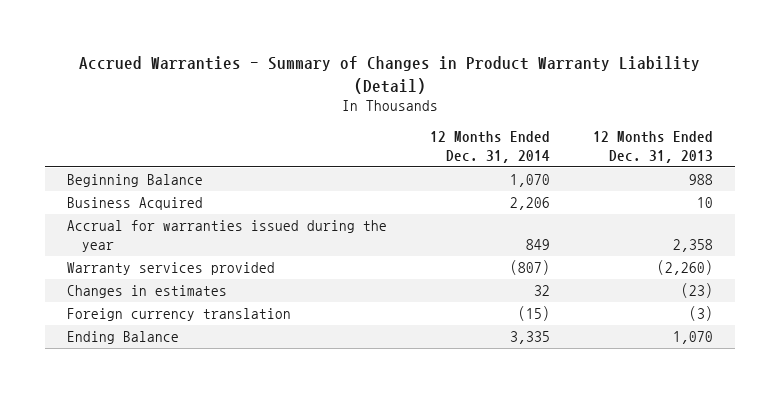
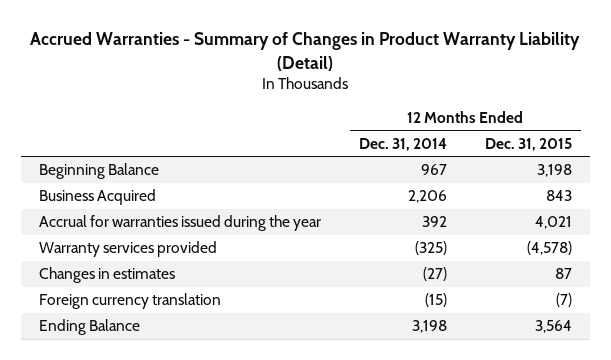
- | 12 Months Ended Dec. 31, 2014 | 12 Months Ended Dec. 31, 2013
+ | 12 Months Ended Dec. 31, 2014 | 12 Months Ended Dec. 31, 2015
- Beginning Balance | 1,070 | 988
+ Beginning Balance | 967 | 3,198
- Accrual for warranties issued during the year | 849 | 2,358
- Warranty services provided | (807) | (2,260)
- Changes in estimates | 32 | (23)
+ Accrual for warranties issued during the year | 392 | 4,021
+ Warranty services provided | (325) | (4,578)
+ Changes in estimates | (27) | 87
- Ending Balance | 3,335 | 1,070
+ Ending Balance | 3,198 | 3,564

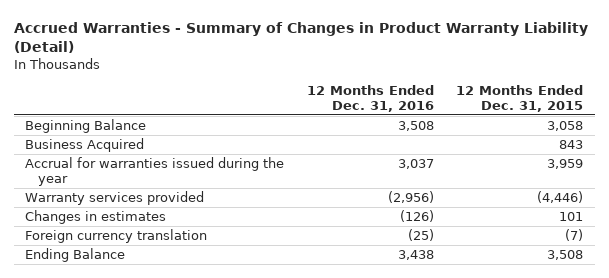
- | 12 Months Ended Dec. 31, 2014 | 12 Months Ended Dec. 31, 2015
+ | 12 Months Ended Dec. 31, 2016 | 12 Months Ended Dec. 31, 2015
- Beginning Balance | 967 | 3,198
+ Beginning Balance | 3,508 | 3,058
- Accrual for warranties issued during the year | 392 | 4,021
- Warranty services provided | (325) | (4,578)
- Changes in estimates | (27) | 87
+ Accrual for warranties issued during the year | 3,037 | 3,959
+ Warranty services provided | (2,956) | (4,446)
+ Changes in estimates | (126) | 101
- Ending Balance | 3,198 | 3,564
+ Ending Balance | 3,438 | 3,508

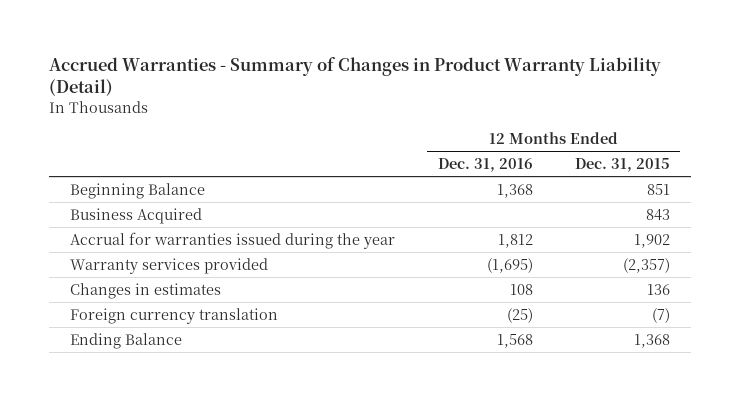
- Beginning Balance | 3,508 | 3,058
+ Beginning Balance | 1,368 | 851
- Accrual for warranties issued during the year | 3,037 | 3,959
- Warranty services provided | (2,956) | (4,446)
- Changes in estimates | (126) | 101
+ Accrual for warranties issued during the year | 1,812 | 1,902
+ Warranty services provided | (1,695) | (2,357)
+ Changes in estimates | 108 | 136
- Ending Balance | 3,438 | 3,508
+ Ending Balance | 1,568 | 1,368

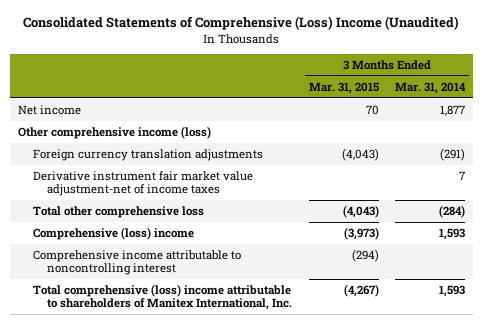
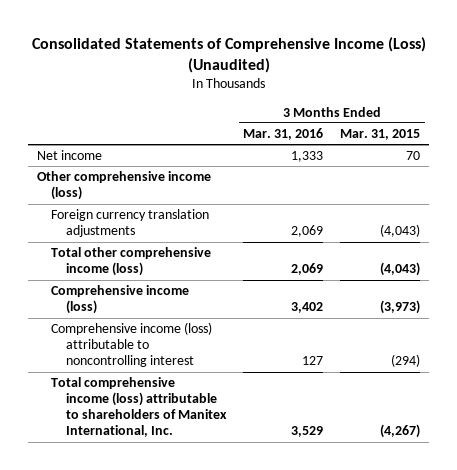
- Consolidated Statements of Comprehensive (Loss) Income (Unaudited)
+ Consolidated Statements of Comprehensive Income (Loss) (Unaudited)
- | 3 Months Ended Mar. 31, 2015 | 3 Months Ended Mar. 31, 2014
+ | 3 Months Ended Mar. 31, 2016 | 3 Months Ended Mar. 31, 2015
- Derivative instrument fair market value adjustment-net of income taxes | | 7
- Total other comprehensive loss | (4,043) | (284)
- Comprehensive (loss) income | (3,973) | 1,593
- Comprehensive income attributable to noncontrolling interest | (294) |
- Total comprehensive (loss) income attributable to shareholders of Manitex International, Inc. | (4,267) | 1,593
+ Total other comprehensive income (loss) | 2,069 | (4,043)
+ Comprehensive income (loss) | 3,402 | (3,973)
+ Comprehensive income (loss) attributable to noncontrolling interest | 127 | (294)
+ Total comprehensive income (loss) attributable to shareholders of Manitex International, Inc. | 3,529 | (4,267)

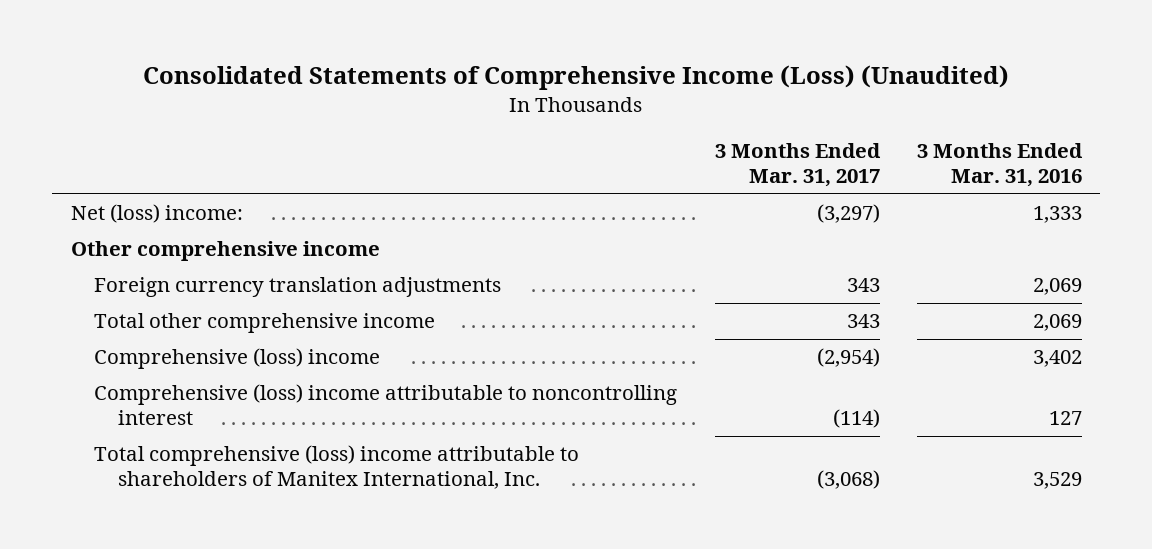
- | 3 Months Ended Mar. 31, 2016 | 3 Months Ended Mar. 31, 2015
+ | 3 Months Ended Mar. 31, 2017 | 3 Months Ended Mar. 31, 2016
- Net income | 1,333 | 70
- Other comprehensive income (loss)
+ Net (loss) income: | (3,297) | 1,333
+ Other comprehensive income
- Total other comprehensive income (loss) | 2,069 | (4,043)
- Comprehensive income (loss) | 3,402 | (3,973)
- Comprehensive income (loss) attributable to noncontrolling interest | 127 | (294)
- Total comprehensive income (loss) attributable to shareholders of Manitex International, Inc. | 3,529 | (4,267)
+ Total other comprehensive income | 343 | 2,069
+ Comprehensive (loss) income | (2,954) | 3,402
+ Comprehensive (loss) income attributable to noncontrolling interest | (114) | 127
+ Total comprehensive (loss) income attributable to shareholders of Manitex International, Inc. | (3,068) | 3,529

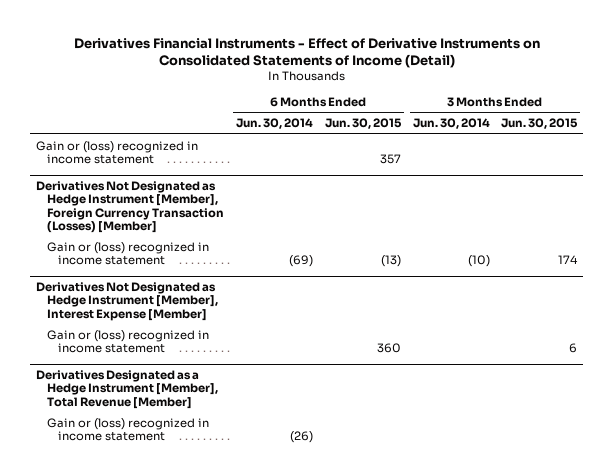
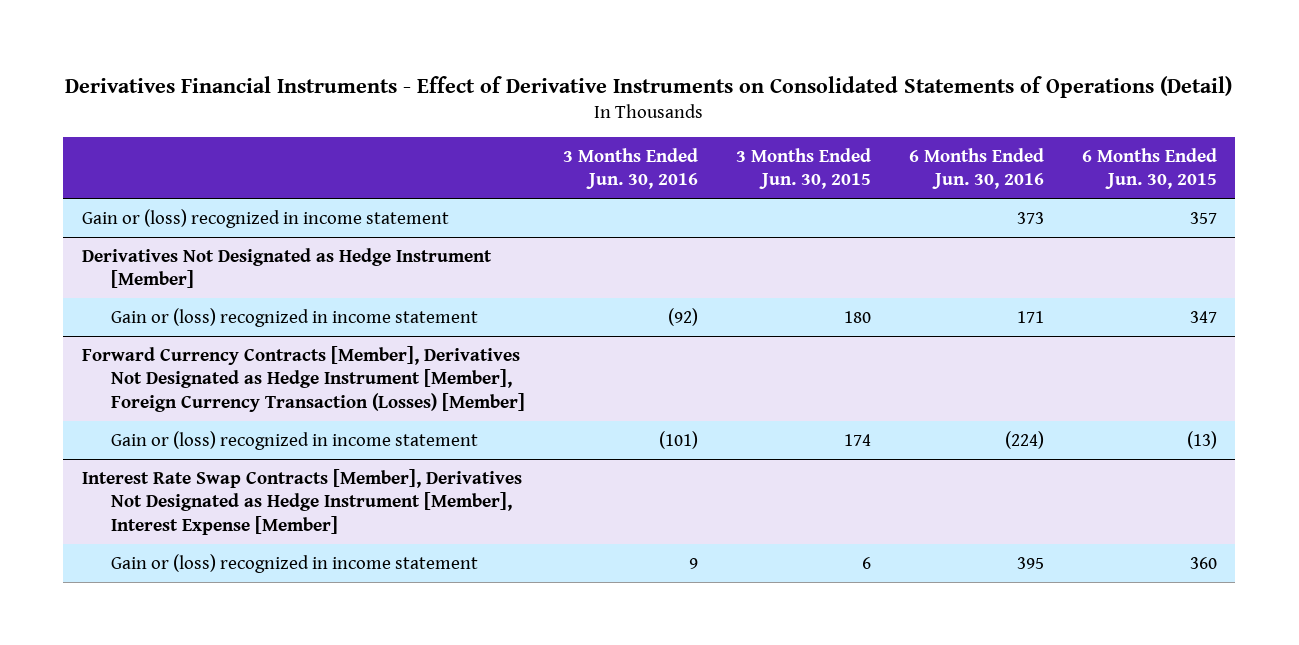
- Derivatives Financial Instruments - Effect of Derivative Instruments on Consolidated Statements of Income (Detail)
+ Derivatives Financial Instruments - Effect of Derivative Instruments on Consolidated Statements of Operations (Detail)
- | 6 Months Ended Jun. 30, 2014 | 6 Months Ended Jun. 30, 2015 | 3 Months Ended Jun. 30, 2014 | 3 Months Ended Jun. 30, 2015
+ | 3 Months Ended Jun. 30, 2016 | 3 Months Ended Jun. 30, 2015 | 6 Months Ended Jun. 30, 2016 | 6 Months Ended Jun. 30, 2015
- Derivatives Not Designated as Hedge Instrument [Member], Foreign Currency Transaction (Losses) [Member]
+ Derivatives Not Designated as Hedge Instrument [Member]
+ Gain or (loss) recognized in income statement | (92) | 180 | 171 | 347
+ Forward Currency Contracts [Member], Derivatives Not Designated as Hedge Instrument [Member], Foreign Currency Transaction (Losses) [Member]
- Derivatives Not Designated as Hedge Instrument [Member], Interest Expense [Member]
+ Interest Rate Swap Contracts [Member], Derivatives Not Designated as Hedge Instrument [Member], Interest Expense [Member]
- Derivatives Designated as a Hedge Instrument [Member], Total Revenue [Member]
- Gain or (loss) recognized in income statement | (26) | | |

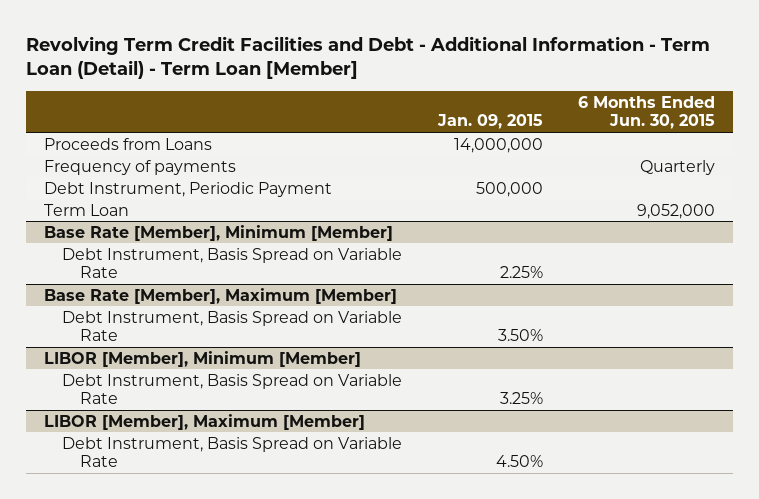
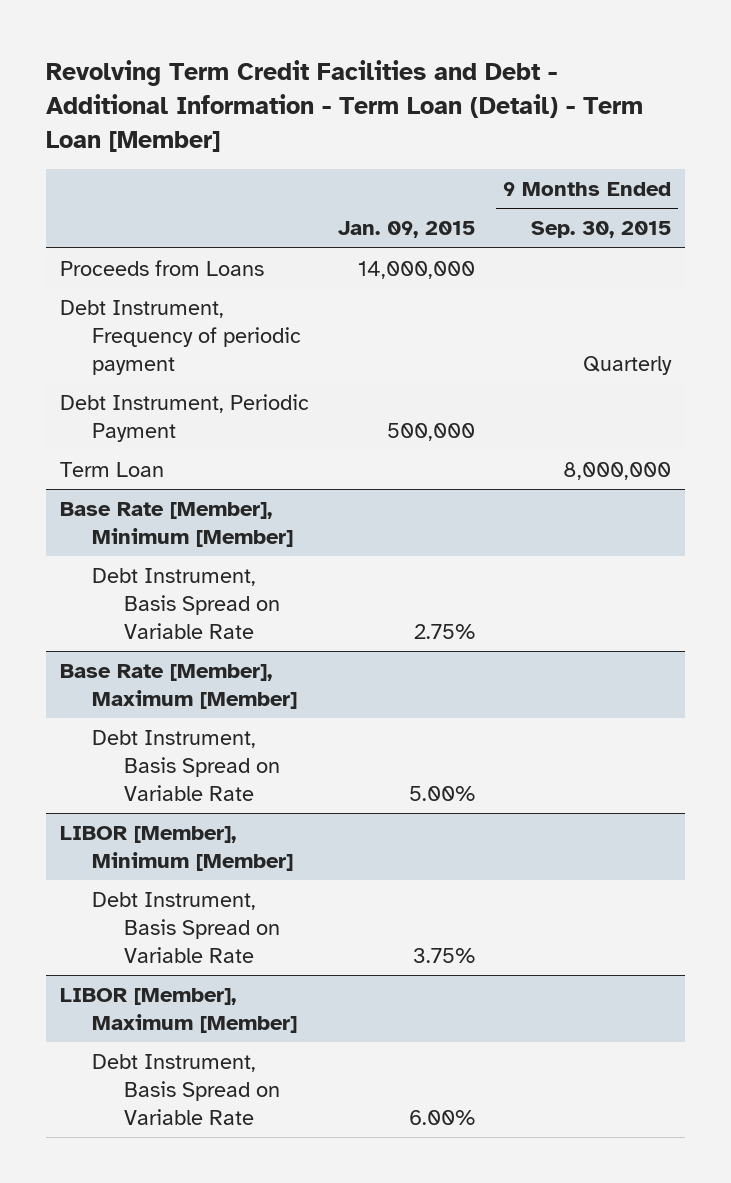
- | Jan. 09, 2015 | 6 Months Ended Jun. 30, 2015
+ | Jan. 09, 2015 | 9 Months Ended Sep. 30, 2015
- Frequency of payments | | Quarterly
+ Debt Instrument, Frequency of periodic payment | | Quarterly
@ Base Rate [Member], Minimum [Member]
- Debt Instrument, Basis Spread on Variable Rate | 2.25% |
+ Debt Instrument, Basis Spread on Variable Rate | 2.75% |
@ Base Rate [Member], Maximum [Member]
- Debt Instrument, Basis Spread on Variable Rate | 3.50% |
+ Debt Instrument, Basis Spread on Variable Rate | 5.00% |
@ LIBOR [Member], Minimum [Member]
- Debt Instrument, Basis Spread on Variable Rate | 3.25% |
+ Debt Instrument, Basis Spread on Variable Rate | 3.75% |
@ LIBOR [Member], Maximum [Member]
- Debt Instrument, Basis Spread on Variable Rate | 4.50% |
+ Debt Instrument, Basis Spread on Variable Rate | 6.00% |

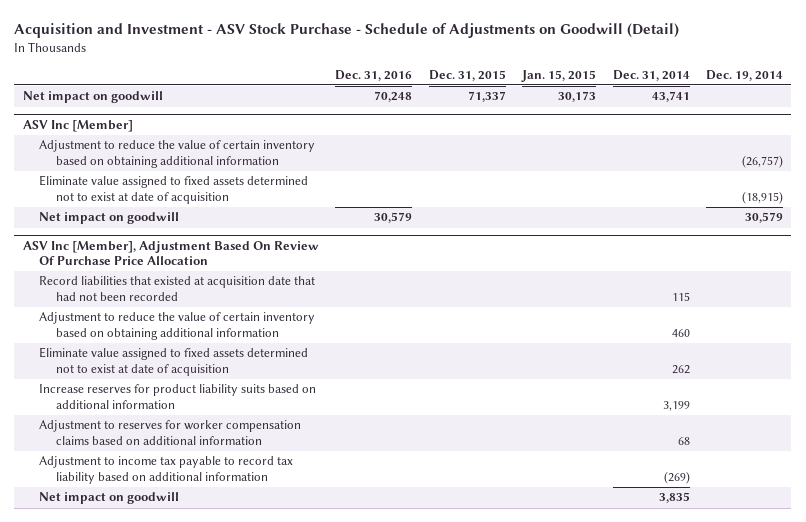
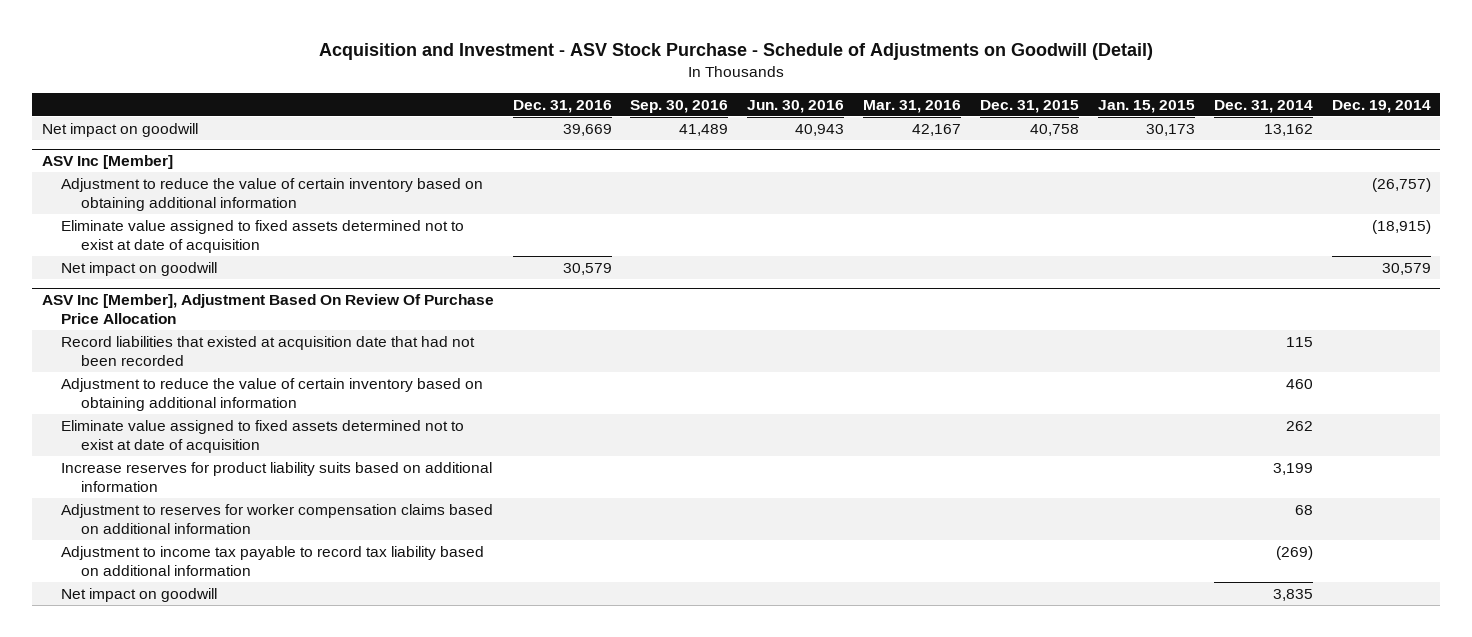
- | Dec. 31, 2016 | Dec. 31, 2015 | Jan. 15, 2015 | Dec. 31, 2014 | Dec. 19, 2014
+ | Dec. 31, 2016 | Sep. 30, 2016 | Jun. 30, 2016 | Mar. 31, 2016 | Dec. 31, 2015 | Jan. 15, 2015 | Dec. 31, 2014 | Dec. 19, 2014
- Net impact on goodwill | 70,248 | 71,337 | 30,173 | 43,741 |
+ Net impact on goodwill | 39,669 | 41,489 | 40,943 | 42,167 | 40,758 | 30,173 | 13,162 |

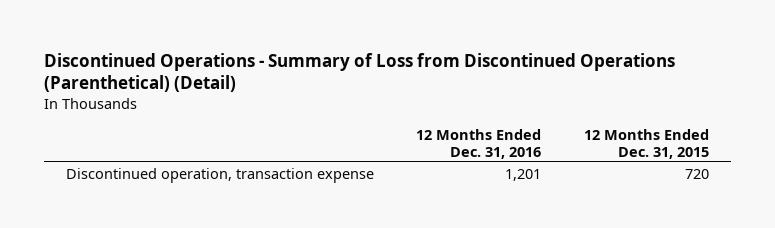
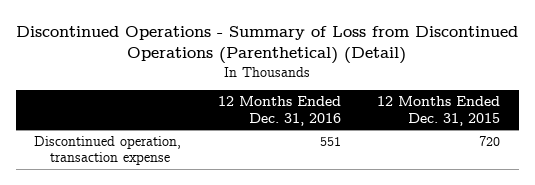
- Discontinued operation, transaction expense | 1,201 | 720
+ Discontinued operation, transaction expense | 551 | 720

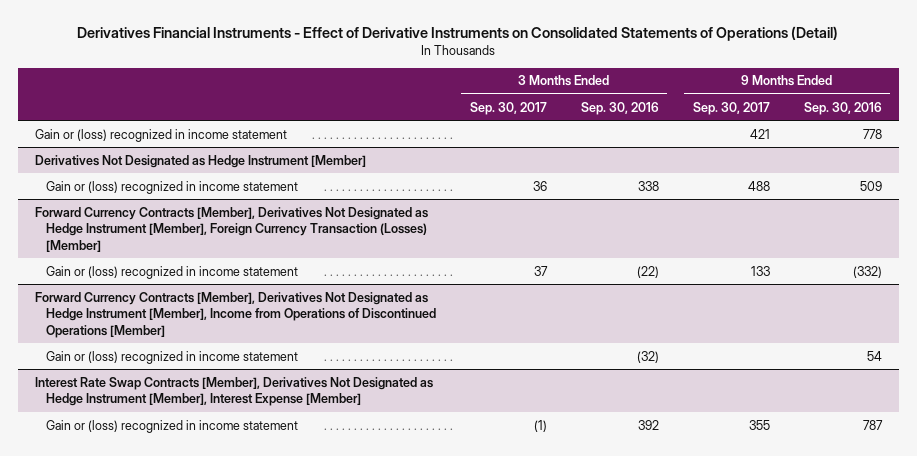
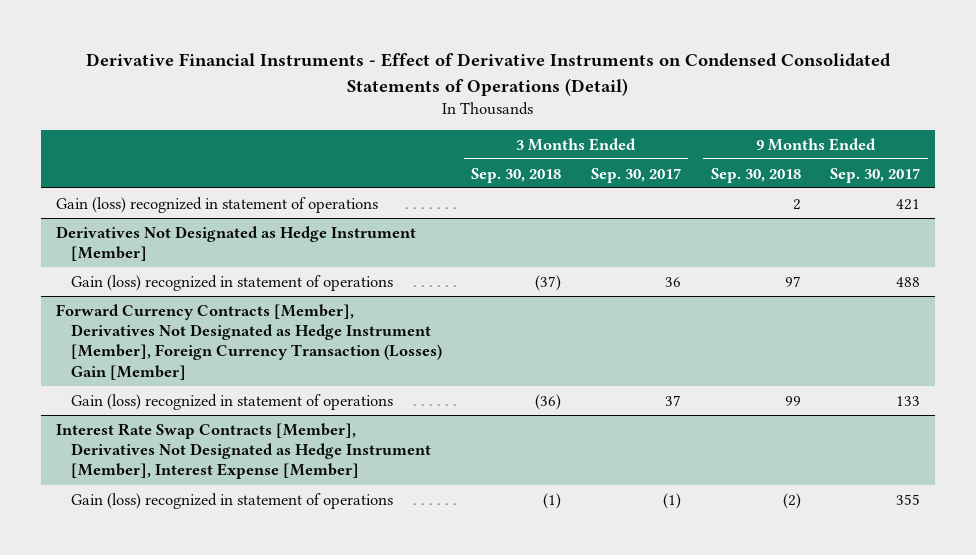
- Derivatives Financial Instruments - Effect of Derivative Instruments on Consolidated Statements of Operations (Detail)
+ Derivative Financial Instruments - Effect of Derivative Instruments on Condensed Consolidated Statements of Operations (Detail)
- | 3 Months Ended Sep. 30, 2017 | 3 Months Ended Sep. 30, 2016 | 9 Months Ended Sep. 30, 2017 | 9 Months Ended Sep. 30, 2016
+ | 3 Months Ended Sep. 30, 2018 | 3 Months Ended Sep. 30, 2017 | 9 Months Ended Sep. 30, 2018 | 9 Months Ended Sep. 30, 2017
- Gain or (loss) recognized in income statement | | | 421 | 778
+ Gain (loss) recognized in statement of operations | | | 2 | 421
@ Derivatives Not Designated as Hedge Instrument [Member]
- Gain or (loss) recognized in income statement | 36 | 338 | 488 | 509
- Forward Currency Contracts [Member], Derivatives Not Designated as Hedge Instrument [Member], Foreign Currency Transaction (Losses) [Member]
- Gain or (loss) recognized in income statement | 37 | (22) | 133 | (332)
- Forward Currency Contracts [Member], Derivatives Not Designated as Hedge Instrument [Member], Income from Operations of Discontinued Operations [Member]
- Gain or (loss) recognized in income statement | | (32) | | 54
@ Derivatives Not Designated as Hedge Instrument [Member]
+ Gain (loss) recognized in statement of operations | (37) | 36 | 97 | 488
+ Forward Currency Contracts [Member], Derivatives Not Designated as Hedge Instrument [Member], Foreign Currency Transaction (Losses) Gain [Member]
+ Gain (loss) recognized in statement of operations | (36) | 37 | 99 | 133
@ Interest Rate Swap Contracts [Member], Derivatives Not Designated as Hedge Instrument [Member], Interest Expense [Member]
- Gain or (loss) recognized in income statement | (1) | 392 | 355 | 787
+ Gain (loss) recognized in statement of operations | (1) | (1) | (2) | 355

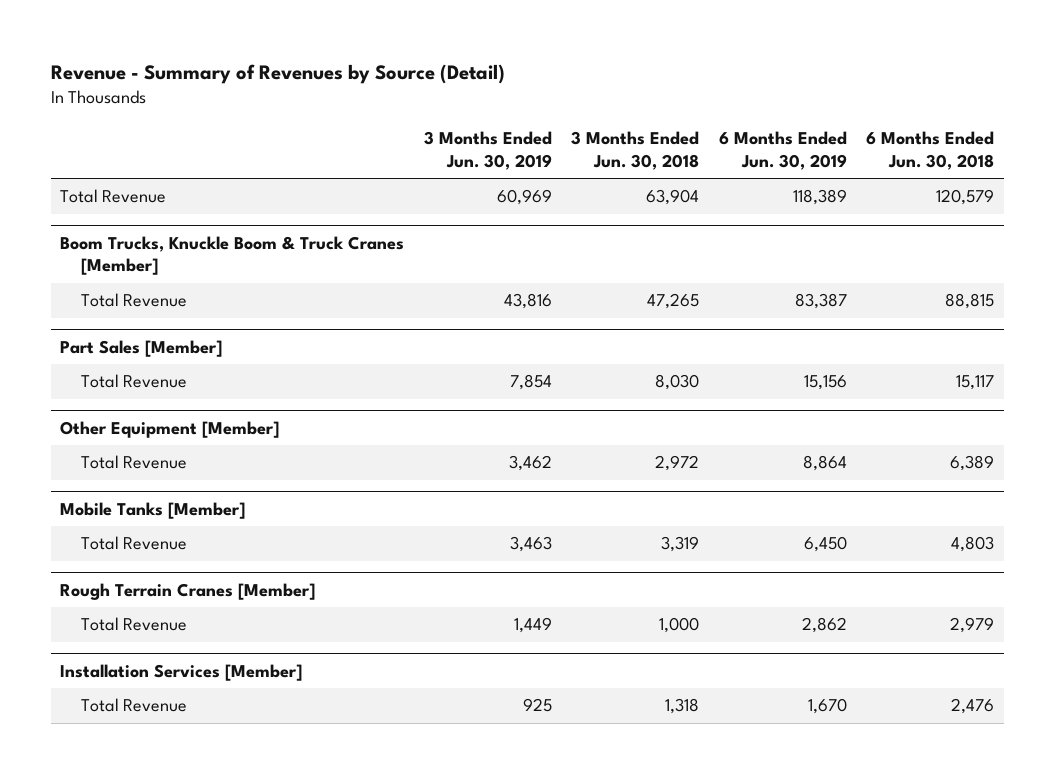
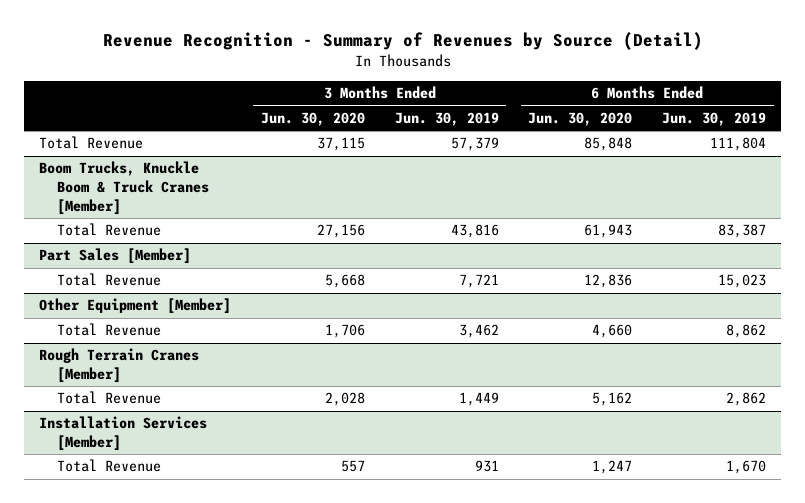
- Revenue - Summary of Revenues by Source (Detail)
+ Revenue Recognition - Summary of Revenues by Source (Detail)
- | 3 Months Ended Jun. 30, 2019 | 3 Months Ended Jun. 30, 2018 | 6 Months Ended Jun. 30, 2019 | 6 Months Ended Jun. 30, 2018
+ | 3 Months Ended Jun. 30, 2020 | 3 Months Ended Jun. 30, 2019 | 6 Months Ended Jun. 30, 2020 | 6 Months Ended Jun. 30, 2019
- Total Revenue | 60,969 | 63,904 | 118,389 | 120,579
+ Total Revenue | 37,115 | 57,379 | 85,848 | 111,804
@ Part Sales [Member]
- Total Revenue | 7,854 | 8,030 | 15,156 | 15,117
+ Total Revenue | 5,668 | 7,721 | 12,836 | 15,023
@ Other Equipment [Member]
- Total Revenue | 3,462 | 2,972 | 8,864 | 6,389
- Mobile Tanks [Member]
- Total Revenue | 3,463 | 3,319 | 6,450 | 4,803
@ Other Equipment [Member]
+ Total Revenue | 1,706 | 3,462 | 4,660 | 8,862
@ Installation Services [Member]
- Total Revenue | 925 | 1,318 | 1,670 | 2,476
+ Total Revenue | 557 | 931 | 1,247 | 1,670

